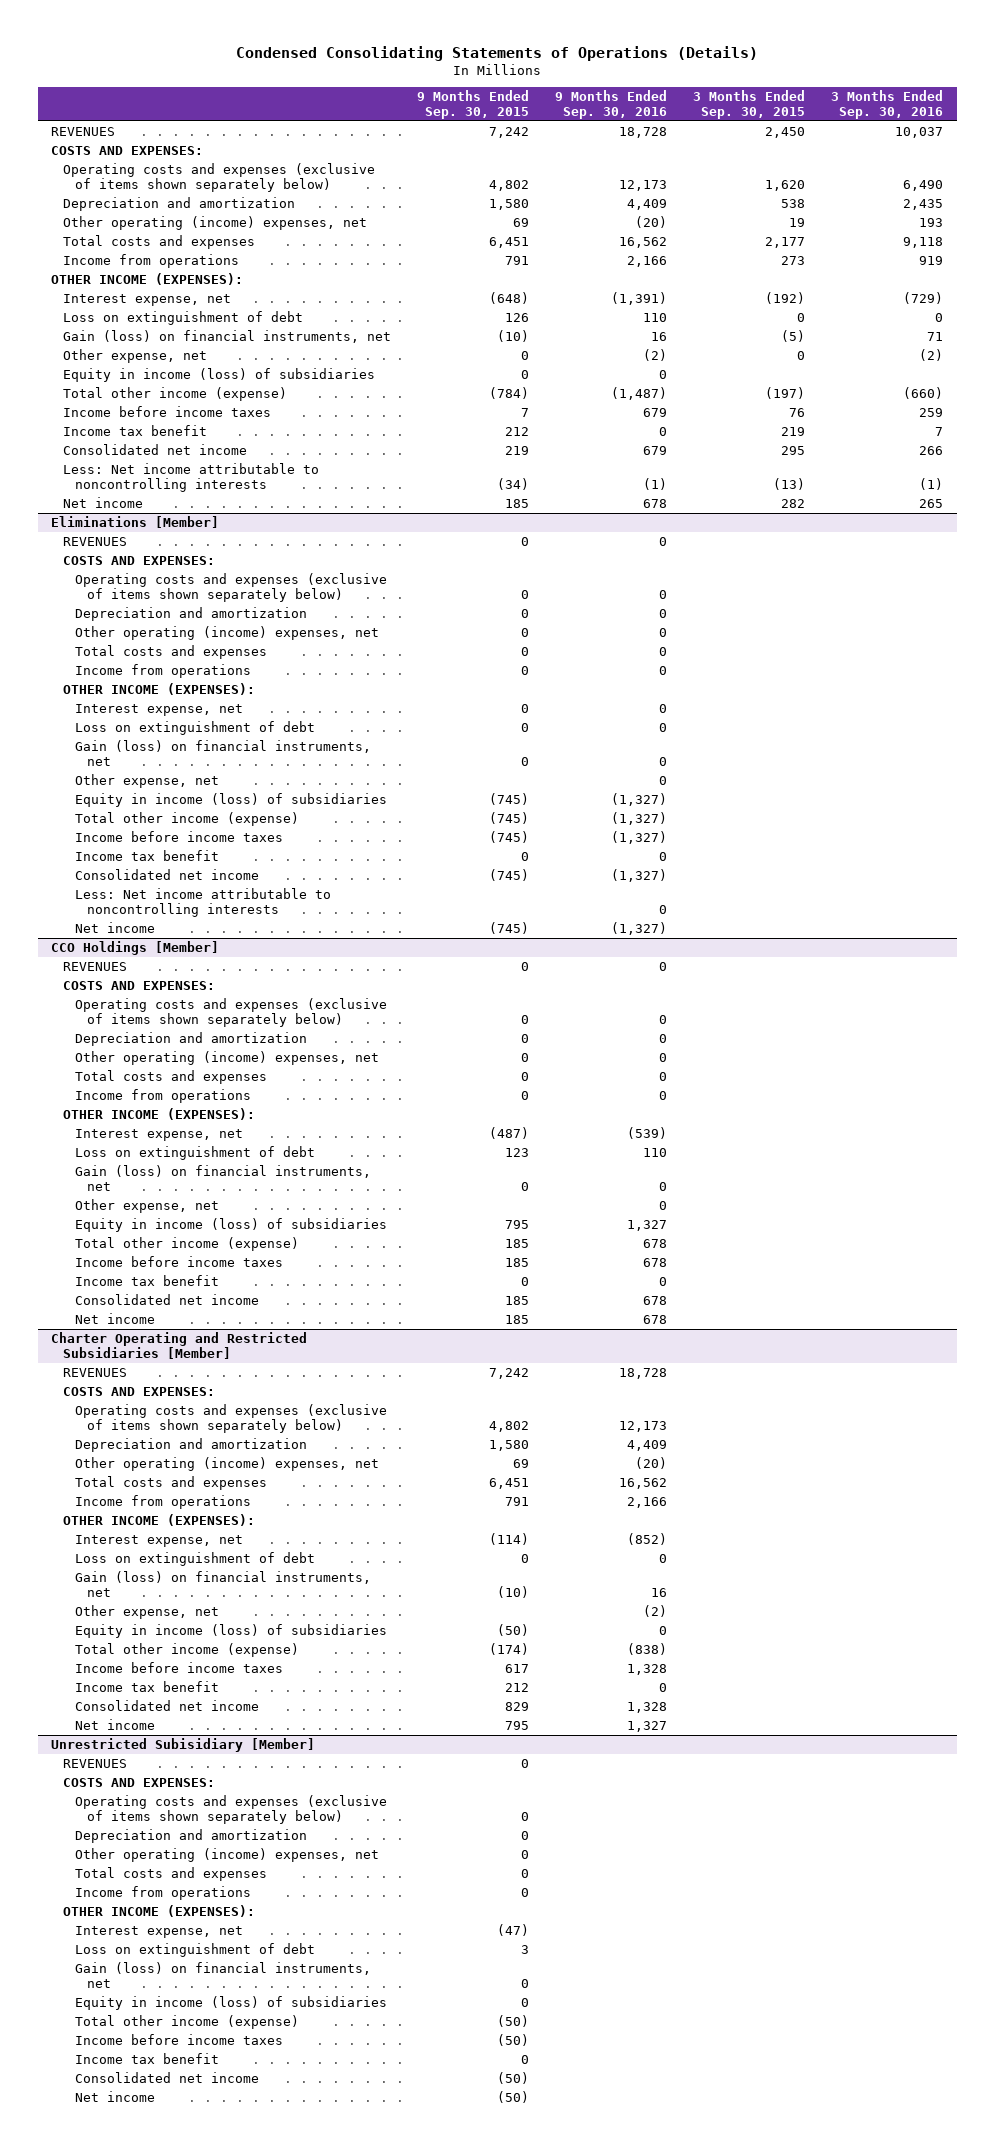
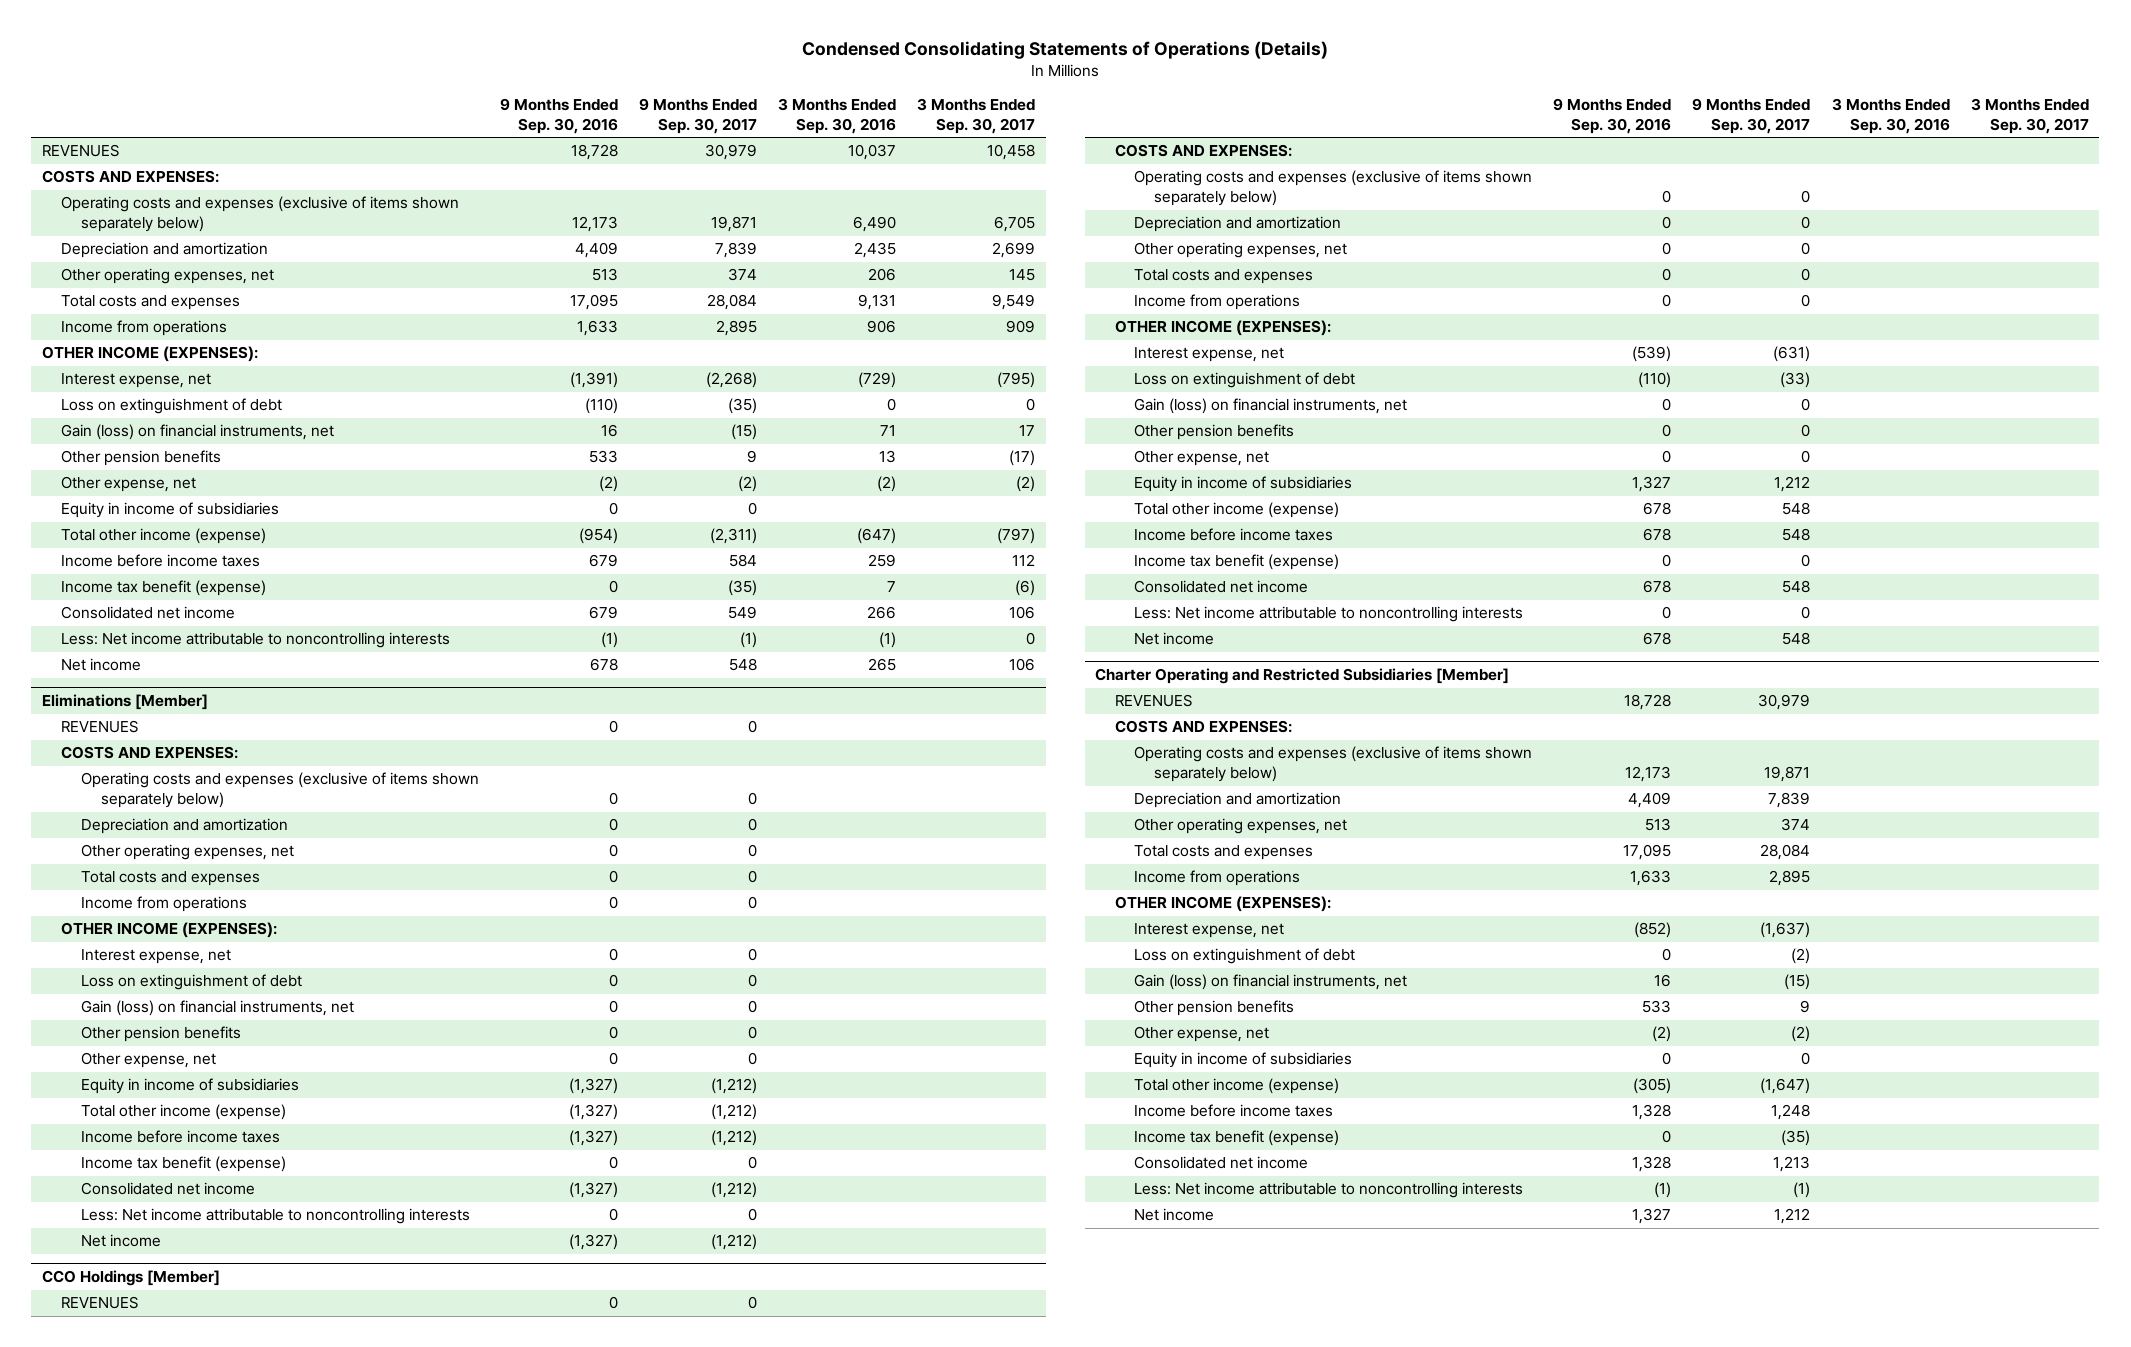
- | 9 Months Ended Sep. 30, 2015 | 9 Months Ended Sep. 30, 2016 | 3 Months Ended Sep. 30, 2015 | 3 Months Ended Sep. 30, 2016
+ | 9 Months Ended Sep. 30, 2016 | 9 Months Ended Sep. 30, 2017 | 3 Months Ended Sep. 30, 2016 | 3 Months Ended Sep. 30, 2017
- Other operating (income) expenses, net | 69 | (20) | 19 | 193
- Total costs and expenses | 6,451 | 16,562 | 2,177 | 9,118
- Income from operations | 791 | 2,166 | 273 | 919
+ Other operating expenses, net | 513 | 374 | 206 | 145
+ Total costs and expenses | 17,095 | 28,084 | 9,131 | 9,549
+ Income from operations | 1,633 | 2,895 | 906 | 909
- Loss on extinguishment of debt | 126 | 110 | 0 | 0
+ Loss on extinguishment of debt | (110) | (35) | 0 | 0
+ Other pension benefits | 533 | 9 | 13 | (17)
- Equity in income (loss) of subsidiaries | 0 | 0 | |
- Total other income (expense) | (784) | (1,487) | (197) | (660)
+ Equity in income of subsidiaries | 0 | 0 | |
+ Total other income (expense) | (954) | (2,311) | (647) | (797)
- Income tax benefit | 212 | 0 | 219 | 7
+ Income tax benefit (expense) | 0 | (35) | 7 | (6)
@ Eliminations [Member]
- Other operating (income) expenses, net | 0 | 0 | |
+ Other operating expenses, net | 0 | 0 | |
+ Other pension benefits | 0 | 0 | |
- Equity in income (loss) of subsidiaries | (745) | (1,327) | |
+ Equity in income of subsidiaries | (1,327) | (1,212) | |
- Income tax benefit | 0 | 0 | |
+ Income tax benefit (expense) | 0 | 0 | |
@ CCO Holdings [Member]
- Other operating (income) expenses, net | 0 | 0 | |
+ Other operating expenses, net | 0 | 0 | |
- Loss on extinguishment of debt | 123 | 110 | |
+ Loss on extinguishment of debt | (110) | (33) | |
+ Other pension benefits | 0 | 0 | |
- Equity in income (loss) of subsidiaries | 795 | 1,327 | |
+ Equity in income of subsidiaries | 1,327 | 1,212 | |
- Income tax benefit | 0 | 0 | |
+ Income tax benefit (expense) | 0 | 0 | |
+ Less: Net income attributable to noncontrolling interests | 0 | 0 | |
@ Charter Operating and Restricted Subsidiaries [Member]
- Other operating (income) expenses, net | 69 | (20) | |
- Total costs and expenses | 6,451 | 16,562 | |
- Income from operations | 791 | 2,166 | |
+ Other operating expenses, net | 513 | 374 | |
+ Total costs and expenses | 17,095 | 28,084 | |
+ Income from operations | 1,633 | 2,895 | |
+ Other pension benefits | 533 | 9 | |
- Equity in income (loss) of subsidiaries | (50) | 0 | |
- Total other income (expense) | (174) | (838) | |
+ Equity in income of subsidiaries | 0 | 0 | |
+ Total other income (expense) | (305) | (1,647) | |
- Income tax benefit | 212 | 0 | |
+ Income tax benefit (expense) | 0 | (35) | |
+ Less: Net income attributable to noncontrolling interests | (1) | (1) | |
- Unrestricted Subisidiary [Member]
- REVENUES | 0 | | |
- COSTS AND EXPENSES:
- Operating costs and expenses (exclusive of items shown separately below) | 0 | | |
- Depreciation and amortization | 0 | | |
- Other operating (income) expenses, net | 0 | | |
- Total costs and expenses | 0 | | |
- Income from operations | 0 | | |
- OTHER INCOME (EXPENSES):
- Interest expense, net | (47) | | |
- Loss on extinguishment of debt | 3 | | |
- Gain (loss) on financial instruments, net | 0 | | |
- Equity in income (loss) of subsidiaries | 0 | | |
- Total other income (expense) | (50) | | |
- Income before income taxes | (50) | | |
- Income tax benefit | 0 | | |
- Consolidated net income | (50) | | |
- Net income | (50) | | |

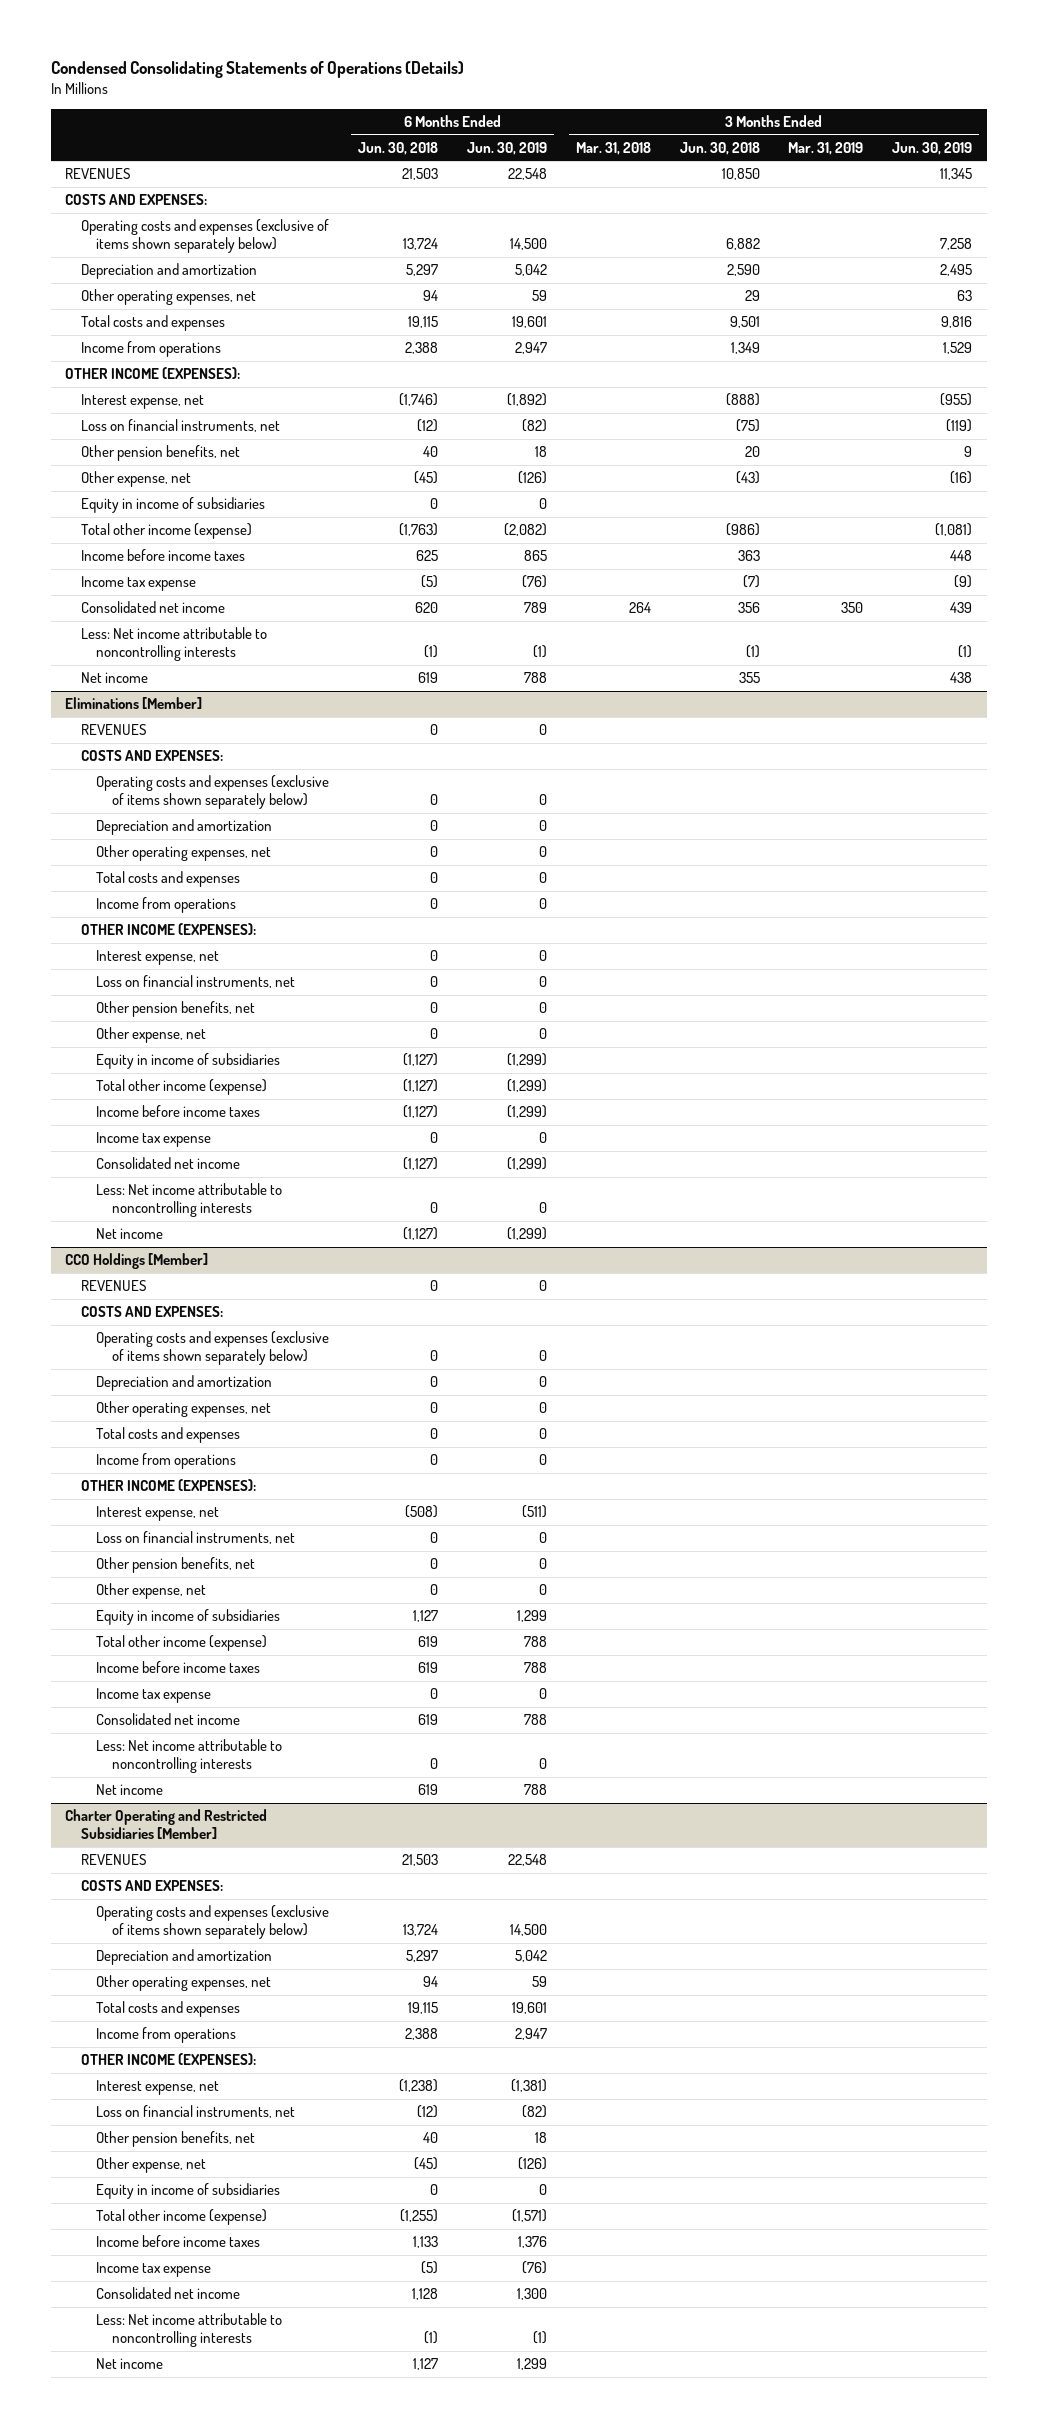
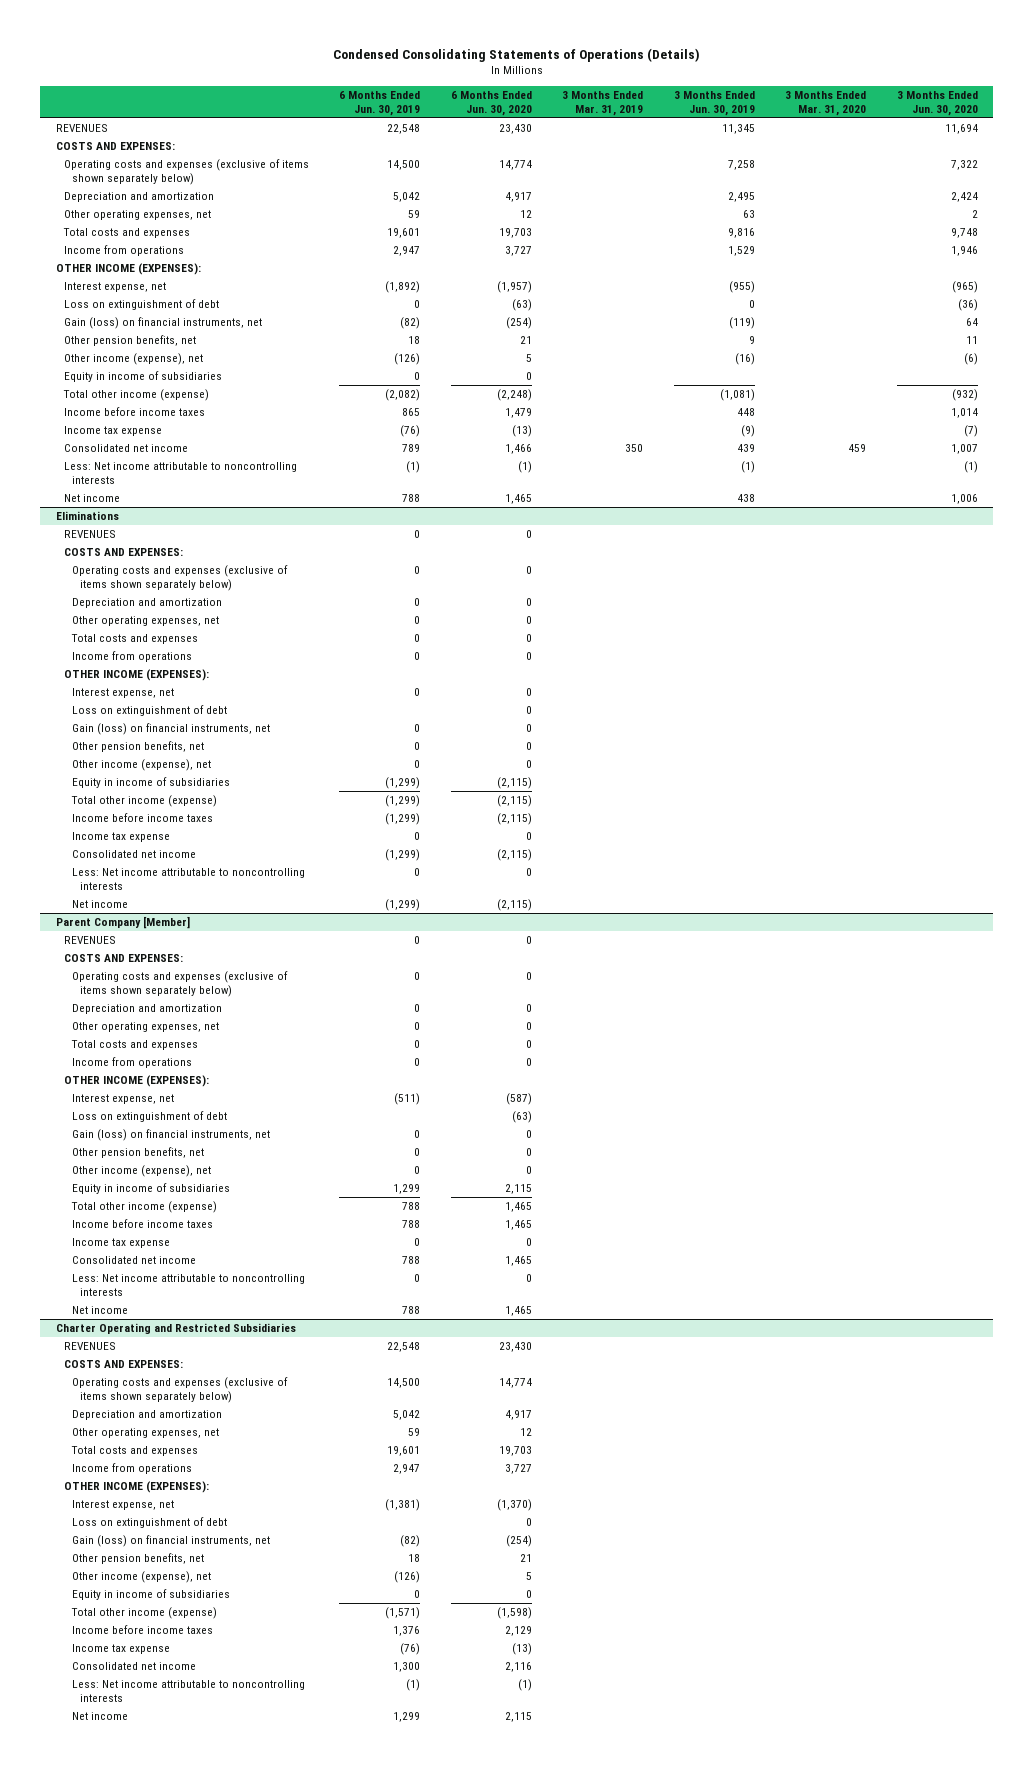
- | 6 Months Ended Jun. 30, 2018 | 6 Months Ended Jun. 30, 2019 | 3 Months Ended Mar. 31, 2018 | 3 Months Ended Jun. 30, 2018 | 3 Months Ended Mar. 31, 2019 | 3 Months Ended Jun. 30, 2019
+ | 6 Months Ended Jun. 30, 2019 | 6 Months Ended Jun. 30, 2020 | 3 Months Ended Mar. 31, 2019 | 3 Months Ended Jun. 30, 2019 | 3 Months Ended Mar. 31, 2020 | 3 Months Ended Jun. 30, 2020
- Loss on financial instruments, net | (12) | (82) | | (75) | | (119)
+ Loss on extinguishment of debt | 0 | (63) | | 0 | | (36)
+ Gain (loss) on financial instruments, net | (82) | (254) | | (119) | | 64
- Other expense, net | (45) | (126) | | (43) | | (16)
+ Other income (expense), net | (126) | 5 | | (16) | | (6)
- Eliminations [Member]
+ Eliminations
- Loss on financial instruments, net | 0 | 0 | | | |
+ Loss on extinguishment of debt | | 0 | | | |
+ Gain (loss) on financial instruments, net | 0 | 0 | | | |
- Other expense, net | 0 | 0 | | | |
+ Other income (expense), net | 0 | 0 | | | |
- CCO Holdings [Member]
+ Parent Company [Member]
- Loss on financial instruments, net | 0 | 0 | | | |
+ Loss on extinguishment of debt | | (63) | | | |
+ Gain (loss) on financial instruments, net | 0 | 0 | | | |
- Other expense, net | 0 | 0 | | | |
+ Other income (expense), net | 0 | 0 | | | |
- Charter Operating and Restricted Subsidiaries [Member]
+ Charter Operating and Restricted Subsidiaries
- Loss on financial instruments, net | (12) | (82) | | | |
+ Loss on extinguishment of debt | | 0 | | | |
+ Gain (loss) on financial instruments, net | (82) | (254) | | | |
- Other expense, net | (45) | (126) | | | |
+ Other income (expense), net | (126) | 5 | | | |

